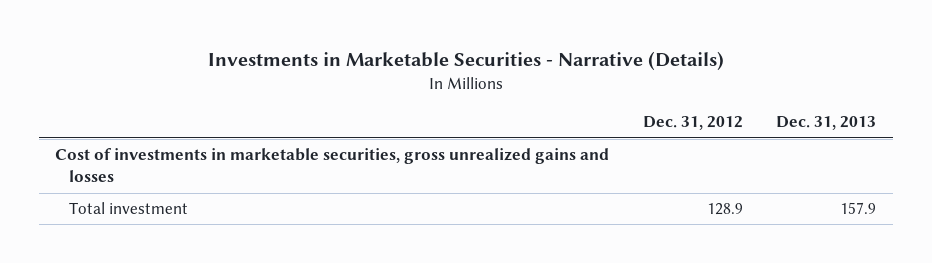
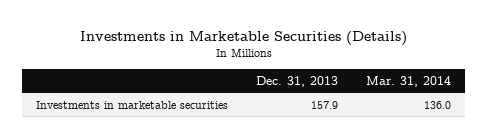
- Investments in Marketable Securities - Narrative (Details)
+ Investments in Marketable Securities (Details)
- | Dec. 31, 2012 | Dec. 31, 2013
+ | Dec. 31, 2013 | Mar. 31, 2014
- Cost of investments in marketable securities, gross unrealized gains and losses
- Total investment | 128.9 | 157.9
+ Investments in marketable securities | 157.9 | 136.0

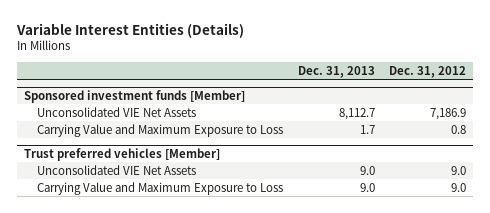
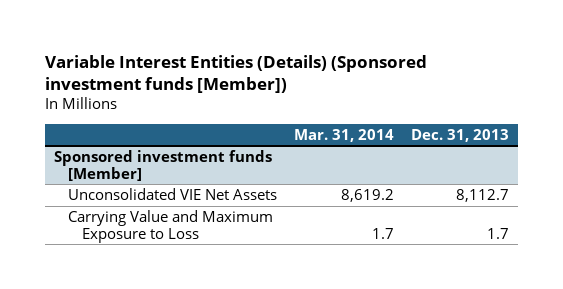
- Variable Interest Entities (Details)
+ Variable Interest Entities (Details) (Sponsored investment funds [Member])
- | Dec. 31, 2013 | Dec. 31, 2012
+ | Mar. 31, 2014 | Dec. 31, 2013
- Trust preferred vehicles [Member]
- Unconsolidated VIE Net Assets | 9.0 | 9.0
- Carrying Value and Maximum Exposure to Loss | 9.0 | 9.0

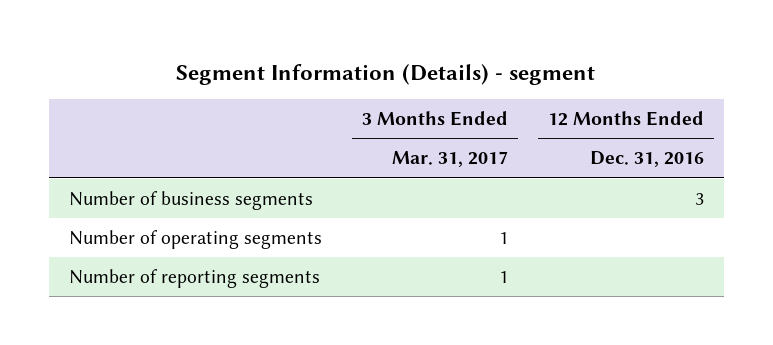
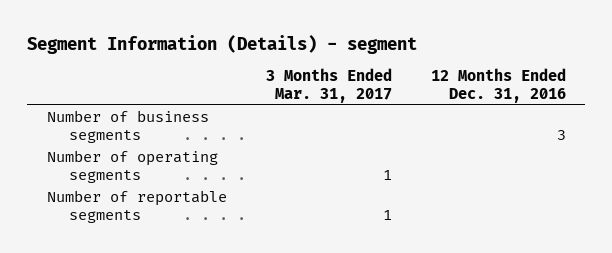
- Number of reporting segments | 1 |
+ Number of reportable segments | 1 |

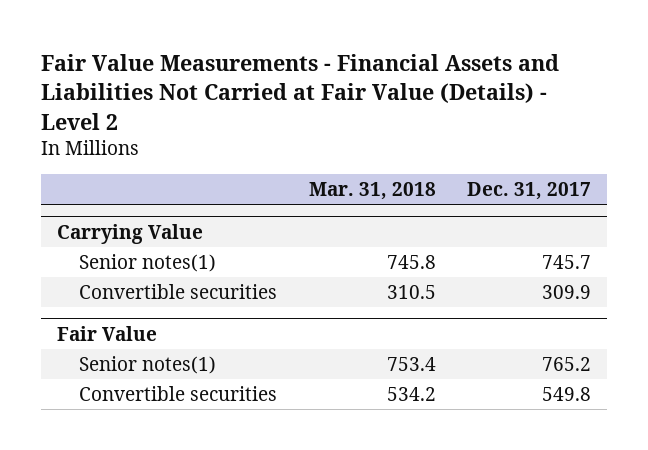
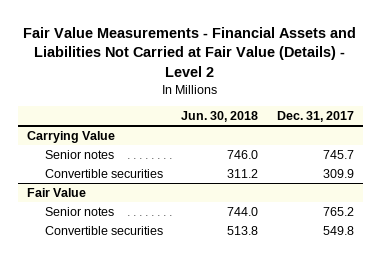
- | Mar. 31, 2018 | Dec. 31, 2017
+ | Jun. 30, 2018 | Dec. 31, 2017
@ Carrying Value
- Senior notes(1) | 745.8 | 745.7
+ Senior notes | 746.0 | 745.7
@ Fair Value
- Senior notes(1) | 753.4 | 765.2
+ Senior notes | 744.0 | 765.2

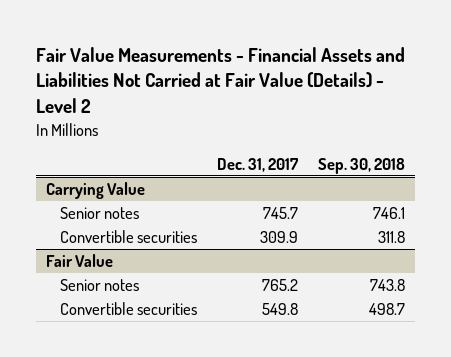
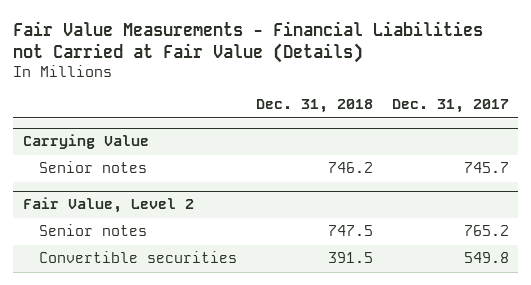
- Fair Value Measurements - Financial Assets and Liabilities Not Carried at Fair Value (Details) - Level 2
+ Fair Value Measurements - Financial Liabilities not Carried at Fair Value (Details)
- | Dec. 31, 2017 | Sep. 30, 2018
+ | Dec. 31, 2018 | Dec. 31, 2017
@ Carrying Value
- Convertible securities | 309.9 | 311.8
- Fair Value
+ Fair Value, Level 2

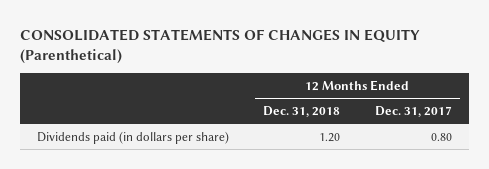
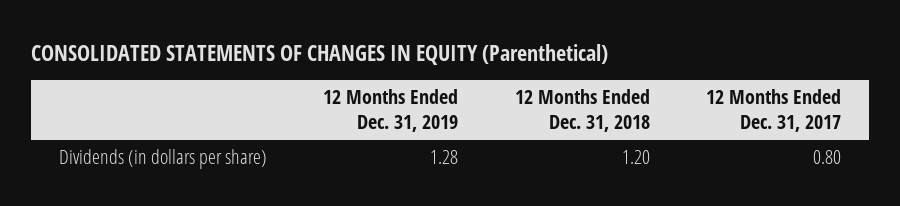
- | 12 Months Ended Dec. 31, 2018 | 12 Months Ended Dec. 31, 2017
+ | 12 Months Ended Dec. 31, 2019 | 12 Months Ended Dec. 31, 2018 | 12 Months Ended Dec. 31, 2017
- Dividends paid (in dollars per share) | 1.20 | 0.80
+ Dividends (in dollars per share) | 1.28 | 1.20 | 0.80

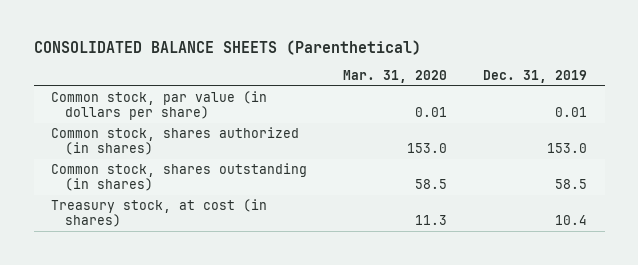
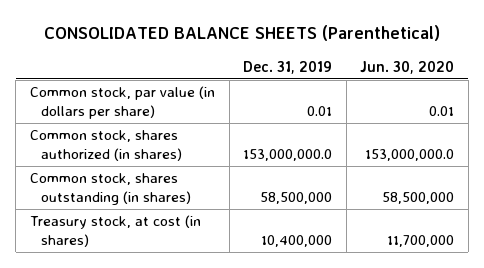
- | Mar. 31, 2020 | Dec. 31, 2019
+ | Dec. 31, 2019 | Jun. 30, 2020
- Common stock, shares authorized (in shares) | 153.0 | 153.0
- Common stock, shares outstanding (in shares) | 58.5 | 58.5
- Treasury stock, at cost (in shares) | 11.3 | 10.4
+ Common stock, shares authorized (in shares) | 153,000,000.0 | 153,000,000.0
+ Common stock, shares outstanding (in shares) | 58,500,000 | 58,500,000
+ Treasury stock, at cost (in shares) | 10,400,000 | 11,700,000

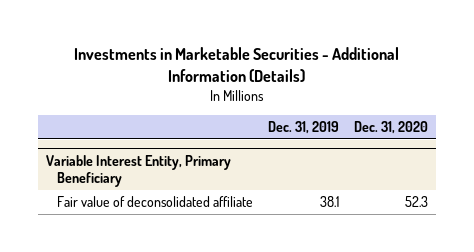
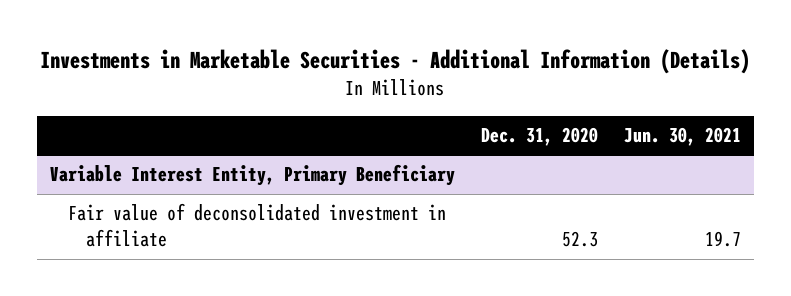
- | Dec. 31, 2019 | Dec. 31, 2020
+ | Dec. 31, 2020 | Jun. 30, 2021
@ Variable Interest Entity, Primary Beneficiary
- Fair value of deconsolidated affiliate | 38.1 | 52.3
+ Fair value of deconsolidated investment in affiliate | 52.3 | 19.7

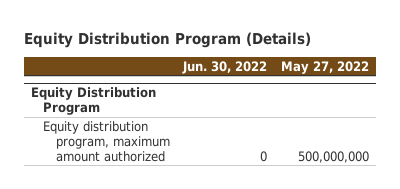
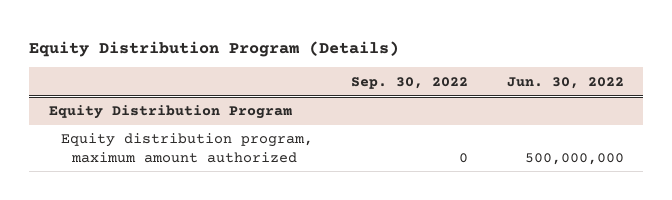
- | Jun. 30, 2022 | May 27, 2022
+ | Sep. 30, 2022 | Jun. 30, 2022
@ Equity Distribution Program
- Equity distribution program, maximum amount authorized | 0 | 500,000,000
+ Equity distribution program, maximum amount authorized | 0 | 500,000,000

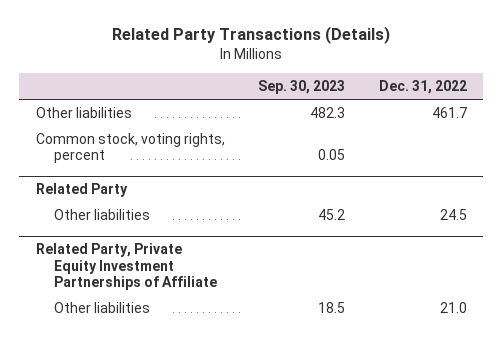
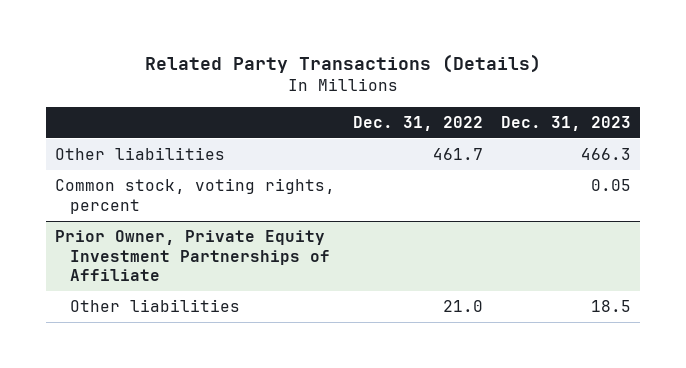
- | Sep. 30, 2023 | Dec. 31, 2022
+ | Dec. 31, 2022 | Dec. 31, 2023
- Related Party
- Other liabilities | 45.2 | 24.5
- Related Party, Private Equity Investment Partnerships of Affiliate
+ Prior Owner, Private Equity Investment Partnerships of Affiliate

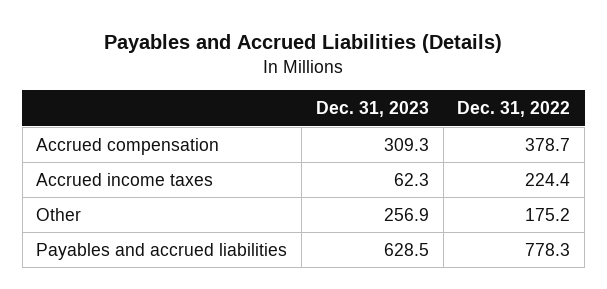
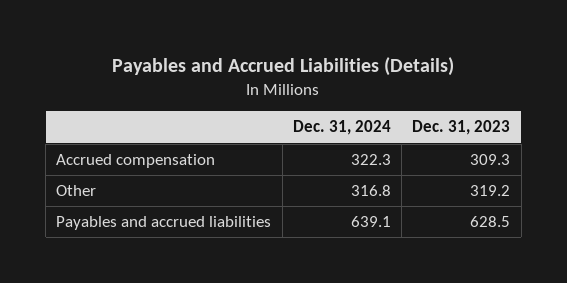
- | Dec. 31, 2023 | Dec. 31, 2022
+ | Dec. 31, 2024 | Dec. 31, 2023
- Accrued income taxes | 62.3 | 224.4
- Other | 256.9 | 175.2
+ Other | 316.8 | 319.2

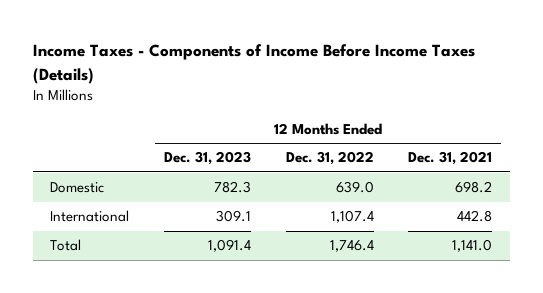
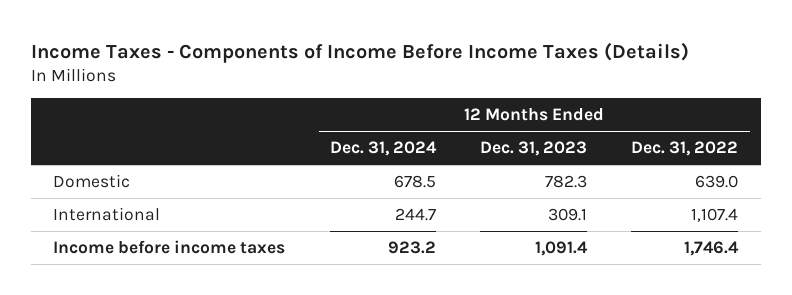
- | 12 Months Ended Dec. 31, 2023 | 12 Months Ended Dec. 31, 2022 | 12 Months Ended Dec. 31, 2021
+ | 12 Months Ended Dec. 31, 2024 | 12 Months Ended Dec. 31, 2023 | 12 Months Ended Dec. 31, 2022
- Total | 1,091.4 | 1,746.4 | 1,141.0
+ Income before income taxes | 923.2 | 1,091.4 | 1,746.4

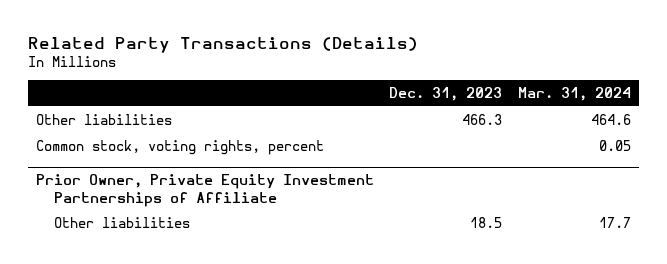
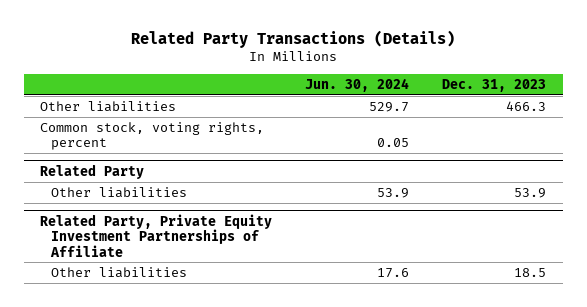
- | Dec. 31, 2023 | Mar. 31, 2024
+ | Jun. 30, 2024 | Dec. 31, 2023
- Prior Owner, Private Equity Investment Partnerships of Affiliate
+ Related Party
+ Other liabilities | 53.9 | 53.9
+ Related Party, Private Equity Investment Partnerships of Affiliate

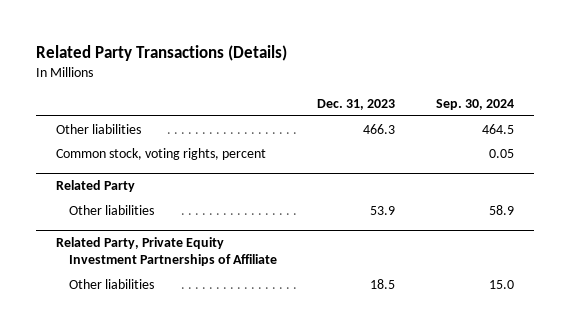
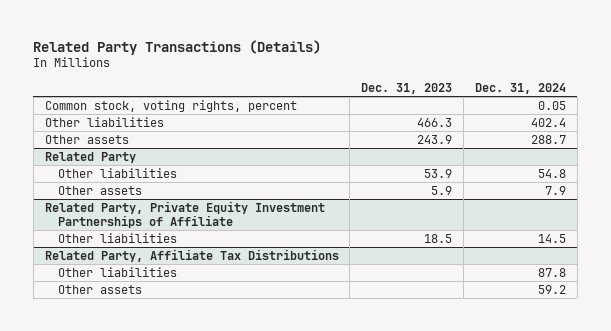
- | Dec. 31, 2023 | Sep. 30, 2024
+ | Dec. 31, 2023 | Dec. 31, 2024
moved down: Other liabilities | 466.3 | 402.4
+ Other assets | 243.9 | 288.7
@ Related Party
+ Other assets | 5.9 | 7.9
+ Related Party, Affiliate Tax Distributions
+ Other liabilities | | 87.8
+ Other assets | | 59.2

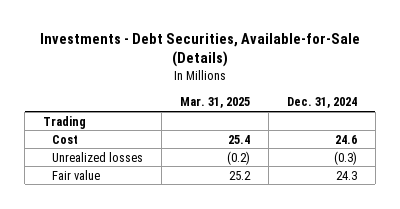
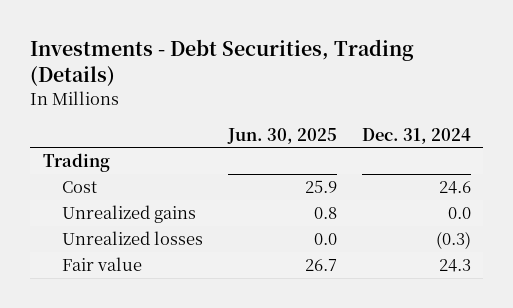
- Investments - Debt Securities, Available-for-Sale (Details)
+ Investments - Debt Securities, Trading (Details)
- | Mar. 31, 2025 | Dec. 31, 2024
+ | Jun. 30, 2025 | Dec. 31, 2024
+ Unrealized gains | 0.8 | 0.0

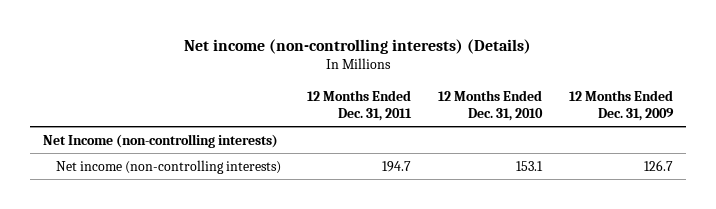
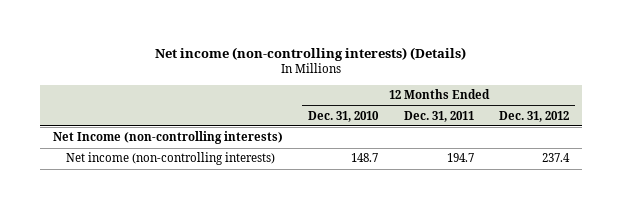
- | 12 Months Ended Dec. 31, 2011 | 12 Months Ended Dec. 31, 2010 | 12 Months Ended Dec. 31, 2009
+ | 12 Months Ended Dec. 31, 2010 | 12 Months Ended Dec. 31, 2011 | 12 Months Ended Dec. 31, 2012
- Net income (non-controlling interests) | 194.7 | 153.1 | 126.7
+ Net income (non-controlling interests) | 148.7 | 194.7 | 237.4

